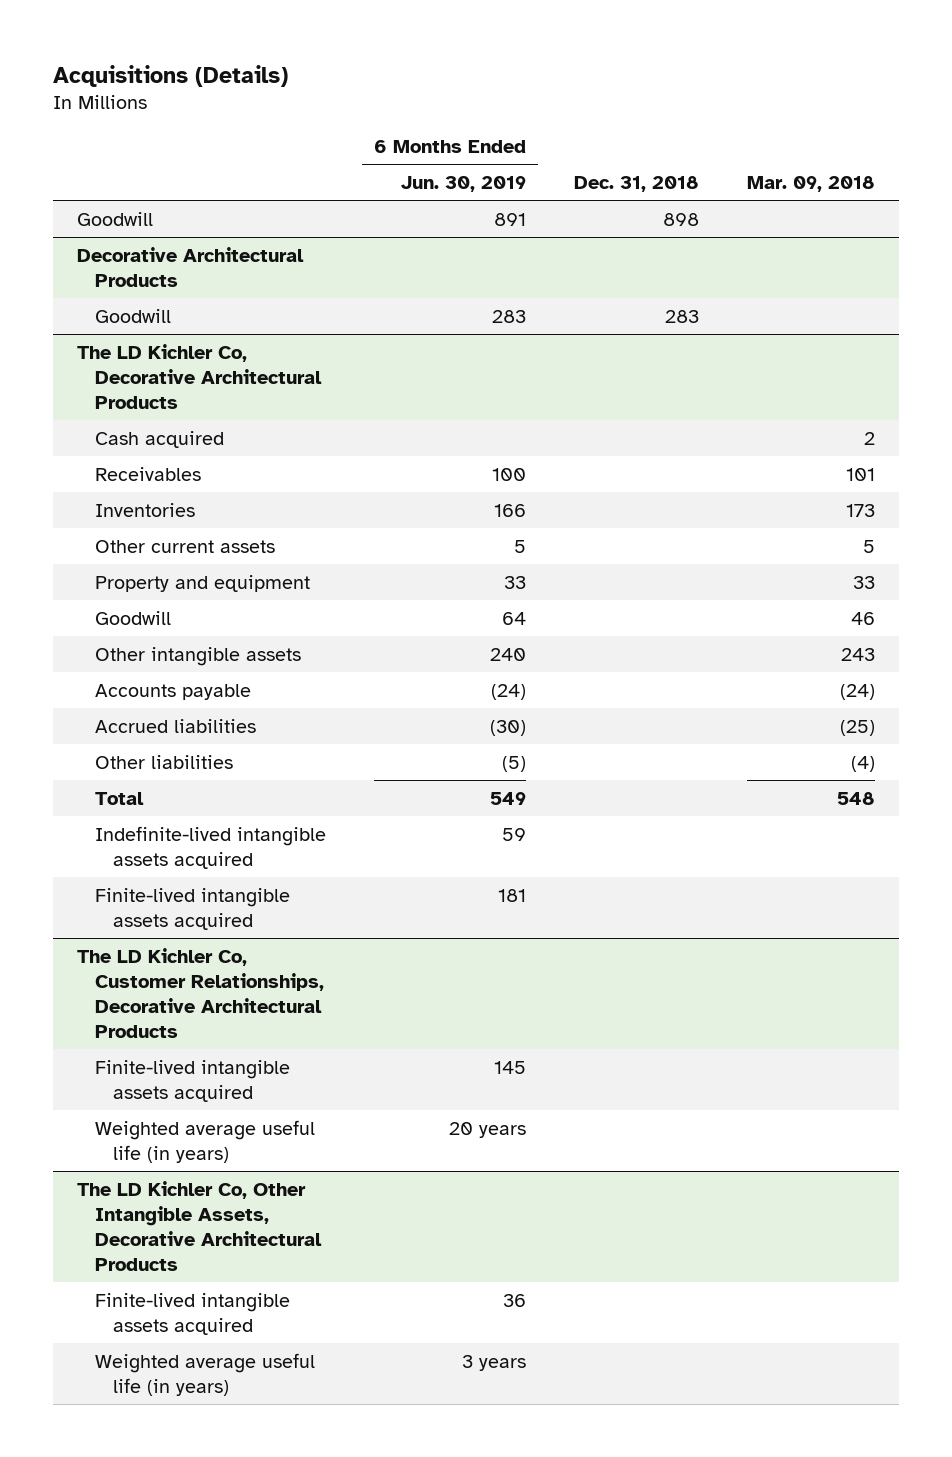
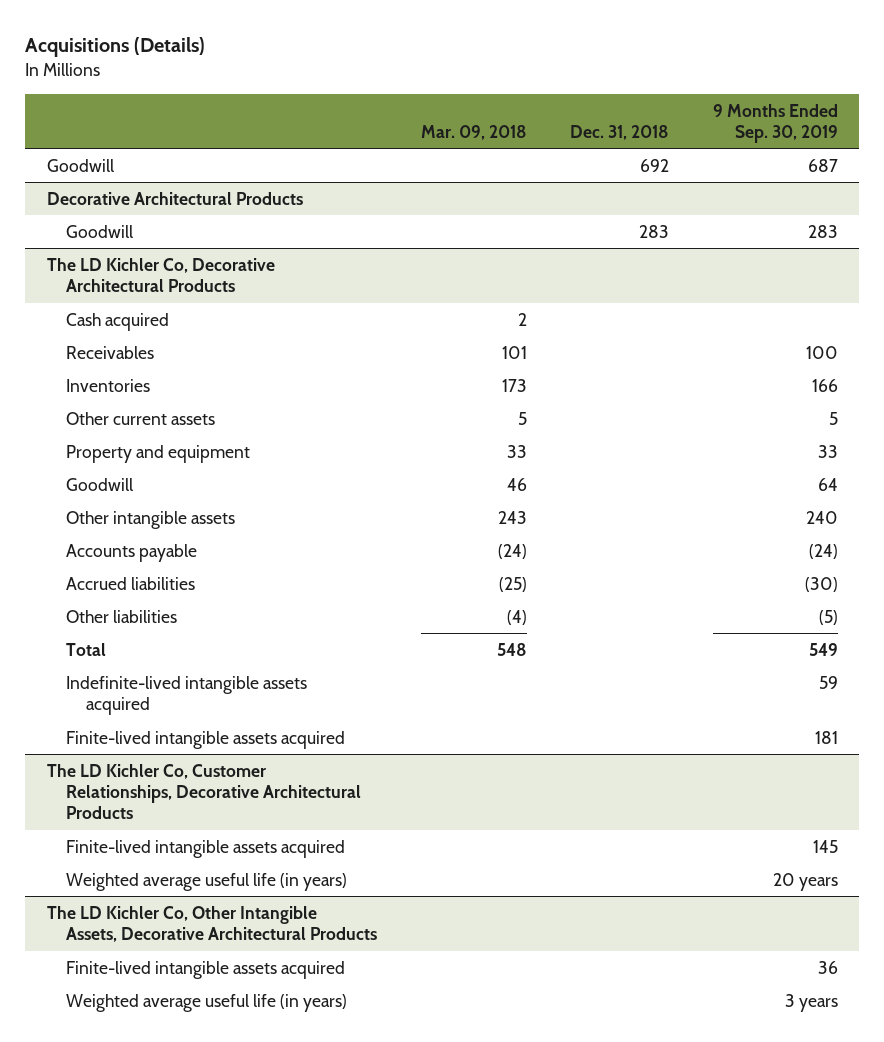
- | 6 Months Ended Jun. 30, 2019 | Dec. 31, 2018 | Mar. 09, 2018
+ | Mar. 09, 2018 | Dec. 31, 2018 | 9 Months Ended Sep. 30, 2019
- Goodwill | 891 | 898 |
+ Goodwill | | 692 | 687

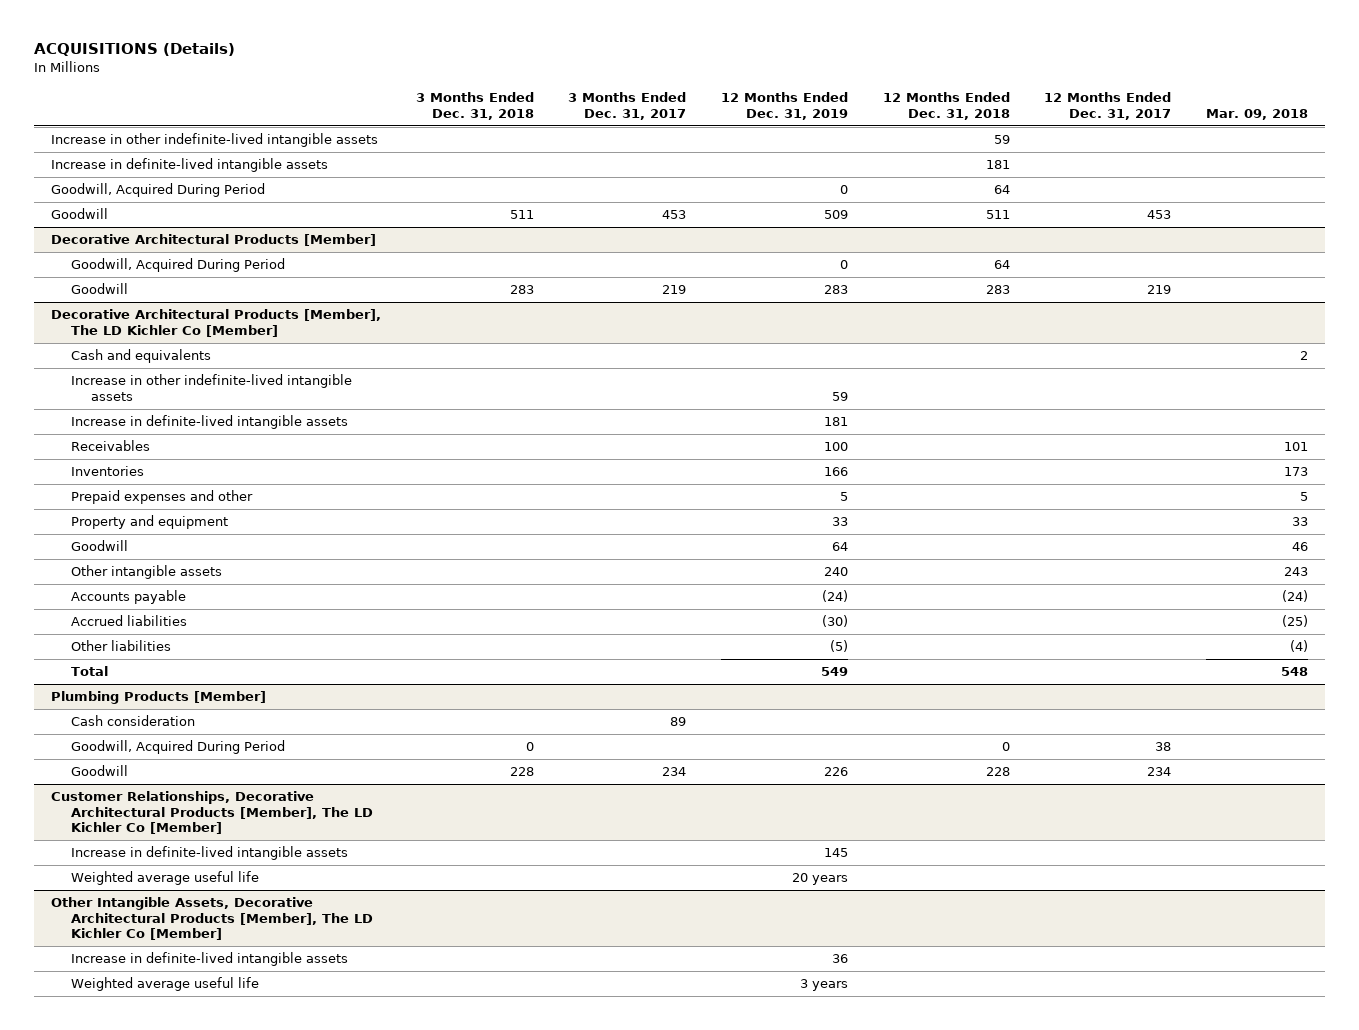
- Acquisitions (Details)
+ ACQUISITIONS (Details)
- | Mar. 09, 2018 | Dec. 31, 2018 | 9 Months Ended Sep. 30, 2019
+ | 3 Months Ended Dec. 31, 2018 | 3 Months Ended Dec. 31, 2017 | 12 Months Ended Dec. 31, 2019 | 12 Months Ended Dec. 31, 2018 | 12 Months Ended Dec. 31, 2017 | Mar. 09, 2018
+ Increase in other indefinite-lived intangible assets | | | | 59 | |
+ Increase in definite-lived intangible assets | | | | 181 | |
+ Goodwill, Acquired During Period | | | 0 | 64 | |
- Decorative Architectural Products
+ Decorative Architectural Products [Member]
+ Goodwill, Acquired During Period | | | 0 | 64 | |
- The LD Kichler Co, Decorative Architectural Products
- Cash acquired | 2 | |
+ Decorative Architectural Products [Member], The LD Kichler Co [Member]
+ Cash and equivalents | | | | | | 2
+ Increase in other indefinite-lived intangible assets | | | 59 | | |
+ Increase in definite-lived intangible assets | | | 181 | | |
- Other current assets | 5 | | 5
+ Prepaid expenses and other | | | 5 | | | 5
- Indefinite-lived intangible assets acquired | | | 59
- Finite-lived intangible assets acquired | | | 181
- The LD Kichler Co, Customer Relationships, Decorative Architectural Products
- Finite-lived intangible assets acquired | | | 145
- Weighted average useful life (in years) | | | 20 years
- The LD Kichler Co, Other Intangible Assets, Decorative Architectural Products
- Finite-lived intangible assets acquired | | | 36
- Weighted average useful life (in years) | | | 3 years
+ Plumbing Products [Member]
+ Cash consideration | | 89 | | | |
+ Goodwill, Acquired During Period | 0 | | | 0 | 38 |
+ Goodwill | 228 | 234 | 226 | 228 | 234 |
+ Customer Relationships, Decorative Architectural Products [Member], The LD Kichler Co [Member]
+ Increase in definite-lived intangible assets | | | 145 | | |
+ Weighted average useful life | | | 20 years | | |
+ Other Intangible Assets, Decorative Architectural Products [Member], The LD Kichler Co [Member]
+ Increase in definite-lived intangible assets | | | 36 | | |
+ Weighted average useful life | | | 3 years | | |

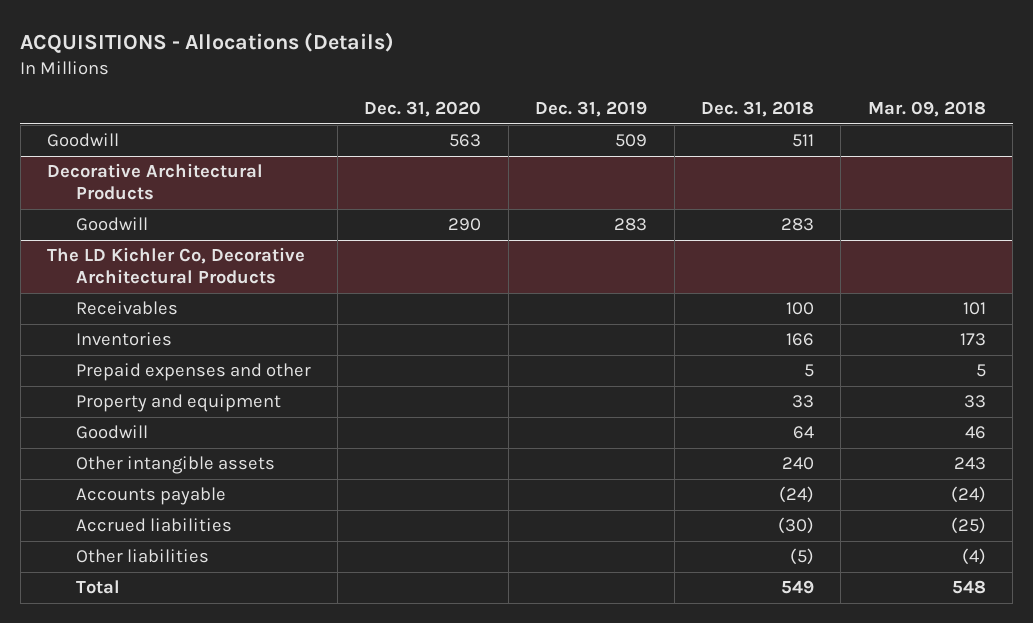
- ACQUISITIONS (Details)
+ ACQUISITIONS - Allocations (Details)
- | 3 Months Ended Dec. 31, 2018 | 3 Months Ended Dec. 31, 2017 | 12 Months Ended Dec. 31, 2019 | 12 Months Ended Dec. 31, 2018 | 12 Months Ended Dec. 31, 2017 | Mar. 09, 2018
+ | Dec. 31, 2020 | Dec. 31, 2019 | Dec. 31, 2018 | Mar. 09, 2018
- Increase in other indefinite-lived intangible assets | | | | 59 | |
- Increase in definite-lived intangible assets | | | | 181 | |
- Goodwill, Acquired During Period | | | 0 | 64 | |
- Decorative Architectural Products [Member]
- Goodwill, Acquired During Period | | | 0 | 64 | |
+ Decorative Architectural Products
- Decorative Architectural Products [Member], The LD Kichler Co [Member]
- Cash and equivalents | | | | | | 2
- Increase in other indefinite-lived intangible assets | | | 59 | | |
- Increase in definite-lived intangible assets | | | 181 | | |
+ The LD Kichler Co, Decorative Architectural Products
- Plumbing Products [Member]
- Cash consideration | | 89 | | | |
- Goodwill, Acquired During Period | 0 | | | 0 | 38 |
- Goodwill | 228 | 234 | 226 | 228 | 234 |
- Customer Relationships, Decorative Architectural Products [Member], The LD Kichler Co [Member]
- Increase in definite-lived intangible assets | | | 145 | | |
- Weighted average useful life | | | 20 years | | |
- Other Intangible Assets, Decorative Architectural Products [Member], The LD Kichler Co [Member]
- Increase in definite-lived intangible assets | | | 36 | | |
- Weighted average useful life | | | 3 years | | |

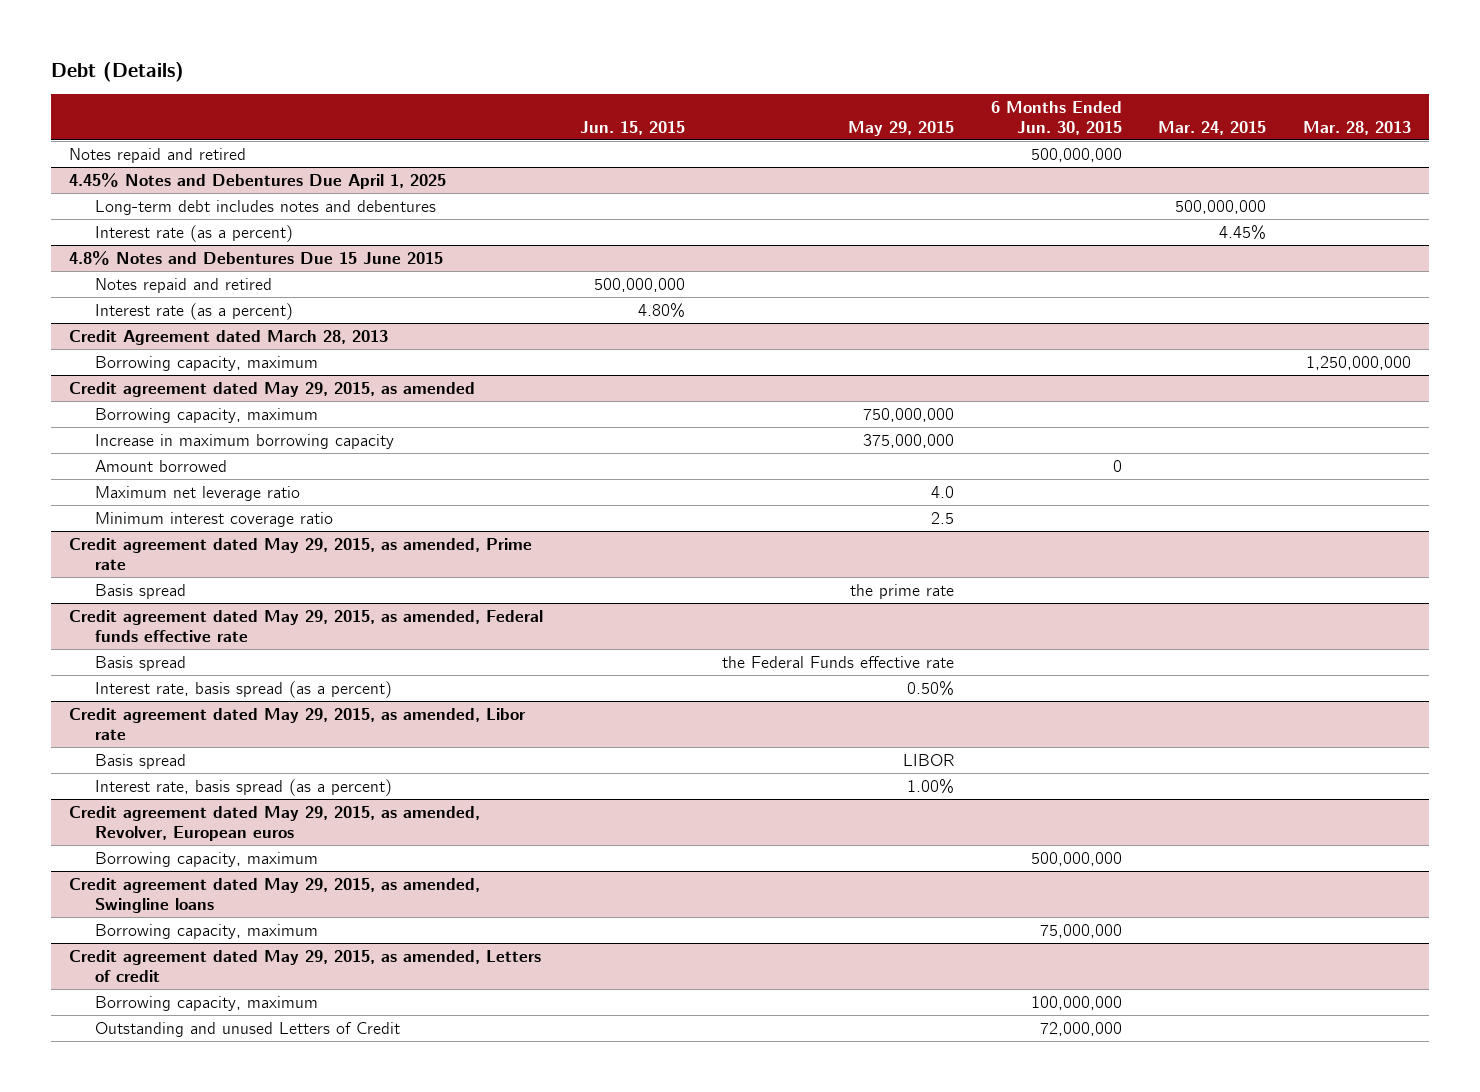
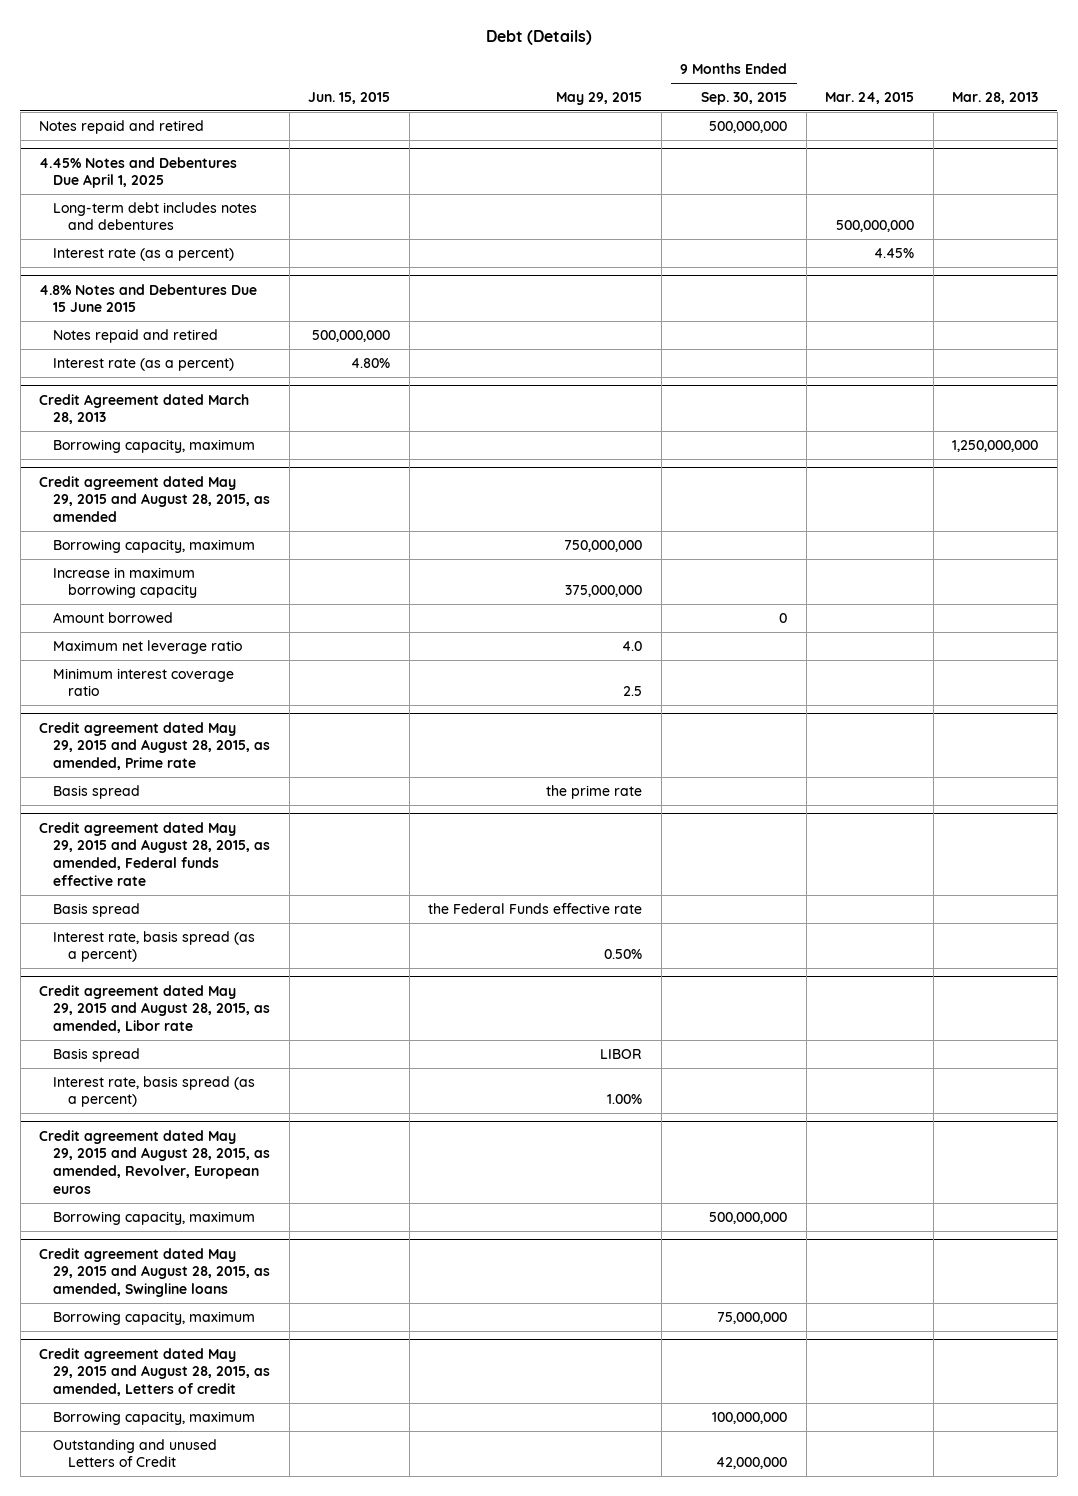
- | Jun. 15, 2015 | May 29, 2015 | 6 Months Ended Jun. 30, 2015 | Mar. 24, 2015 | Mar. 28, 2013
+ | Jun. 15, 2015 | May 29, 2015 | 9 Months Ended Sep. 30, 2015 | Mar. 24, 2015 | Mar. 28, 2013
- Credit agreement dated May 29, 2015, as amended
+ Credit agreement dated May 29, 2015 and August 28, 2015, as amended
- Credit agreement dated May 29, 2015, as amended, Prime rate
+ Credit agreement dated May 29, 2015 and August 28, 2015, as amended, Prime rate
- Credit agreement dated May 29, 2015, as amended, Federal funds effective rate
+ Credit agreement dated May 29, 2015 and August 28, 2015, as amended, Federal funds effective rate
- Credit agreement dated May 29, 2015, as amended, Libor rate
+ Credit agreement dated May 29, 2015 and August 28, 2015, as amended, Libor rate
- Credit agreement dated May 29, 2015, as amended, Revolver, European euros
+ Credit agreement dated May 29, 2015 and August 28, 2015, as amended, Revolver, European euros
- Credit agreement dated May 29, 2015, as amended, Swingline loans
+ Credit agreement dated May 29, 2015 and August 28, 2015, as amended, Swingline loans
- Credit agreement dated May 29, 2015, as amended, Letters of credit
+ Credit agreement dated May 29, 2015 and August 28, 2015, as amended, Letters of credit

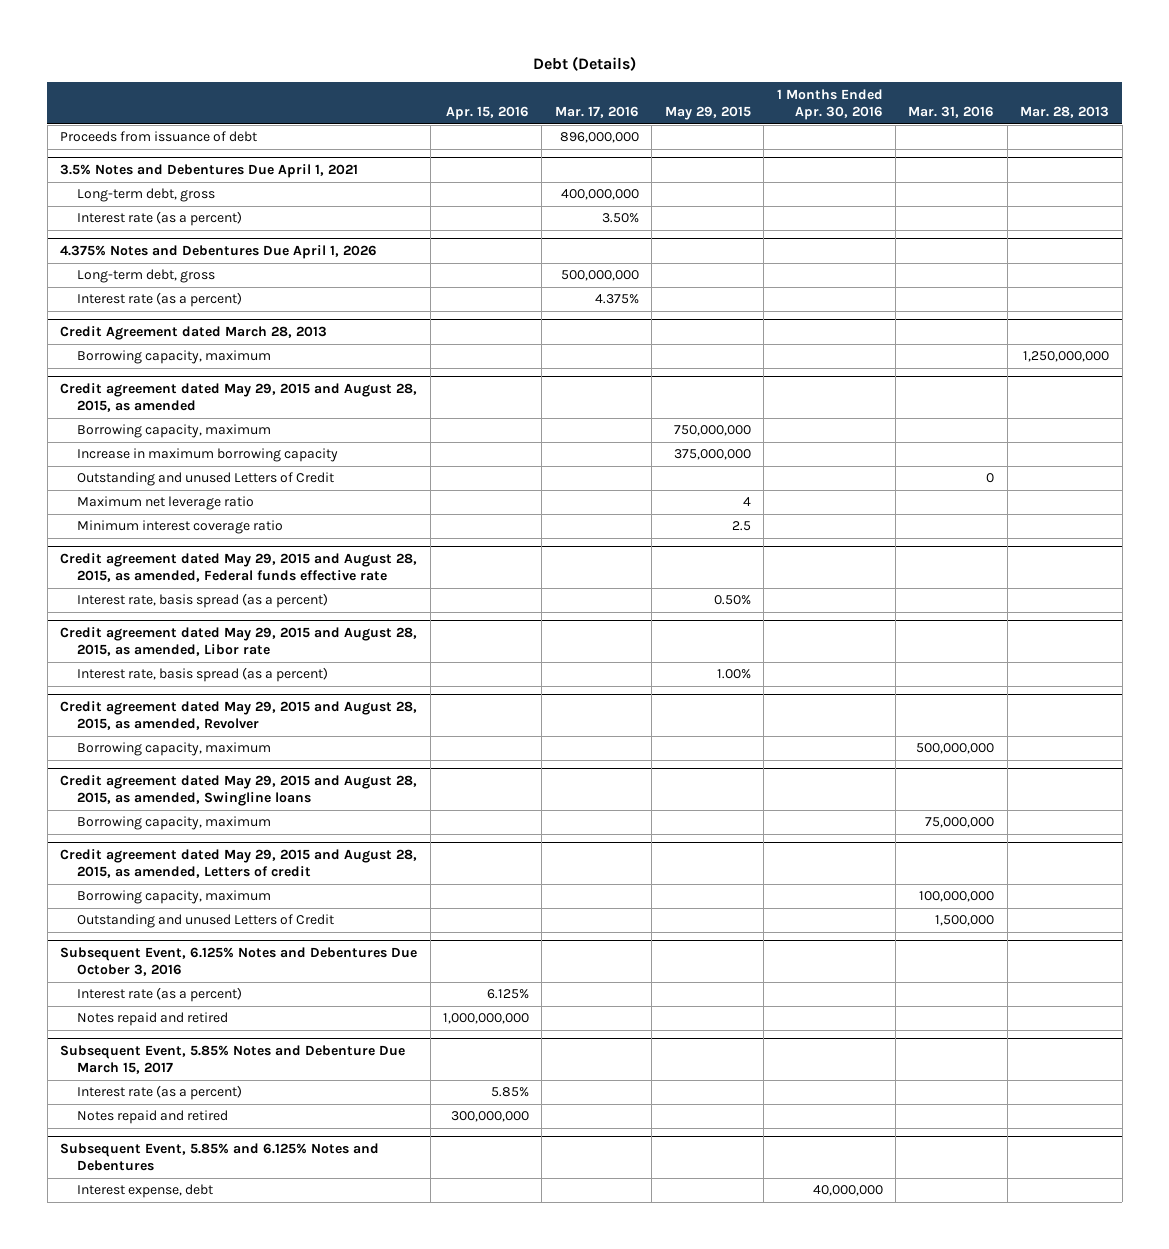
- | Jun. 15, 2015 | May 29, 2015 | 9 Months Ended Sep. 30, 2015 | Mar. 24, 2015 | Mar. 28, 2013
+ | Apr. 15, 2016 | Mar. 17, 2016 | May 29, 2015 | 1 Months Ended Apr. 30, 2016 | Mar. 31, 2016 | Mar. 28, 2013
- Notes repaid and retired | | | 500,000,000 | |
- 4.45% Notes and Debentures Due April 1, 2025
- Long-term debt includes notes and debentures | | | | 500,000,000 |
- Interest rate (as a percent) | | | | 4.45% |
- 4.8% Notes and Debentures Due 15 June 2015
- Notes repaid and retired | 500,000,000 | | | |
- Interest rate (as a percent) | 4.80% | | | |
+ Proceeds from issuance of debt | | 896,000,000 | | | |
+ 3.5% Notes and Debentures Due April 1, 2021
+ Long-term debt, gross | | 400,000,000 | | | |
+ Interest rate (as a percent) | | 3.50% | | | |
+ 4.375% Notes and Debentures Due April 1, 2026
+ Long-term debt, gross | | 500,000,000 | | | |
+ Interest rate (as a percent) | | 4.375% | | | |
@ Credit agreement dated May 29, 2015 and August 28, 2015, as amended
- Amount borrowed | | | 0 | |
- Maximum net leverage ratio | | 4.0 | | |
+ Outstanding and unused Letters of Credit | | | | | 0 |
+ Maximum net leverage ratio | | | 4 | | |
- Credit agreement dated May 29, 2015 and August 28, 2015, as amended, Prime rate
- Basis spread | | the prime rate | | |
@ Credit agreement dated May 29, 2015 and August 28, 2015, as amended, Federal funds effective rate
- Basis spread | | the Federal Funds effective rate | | |
@ Credit agreement dated May 29, 2015 and August 28, 2015, as amended, Libor rate
- Basis spread | | LIBOR | | |
- Credit agreement dated May 29, 2015 and August 28, 2015, as amended, Revolver, European euros
+ Credit agreement dated May 29, 2015 and August 28, 2015, as amended, Revolver
+ Subsequent Event, 6.125% Notes and Debentures Due October 3, 2016
+ Interest rate (as a percent) | 6.125% | | | | |
+ Notes repaid and retired | 1,000,000,000 | | | | |
+ Subsequent Event, 5.85% Notes and Debenture Due March 15, 2017
+ Interest rate (as a percent) | 5.85% | | | | |
+ Notes repaid and retired | 300,000,000 | | | | |
+ Subsequent Event, 5.85% and 6.125% Notes and Debentures
+ Interest expense, debt | | | | 40,000,000 | |

